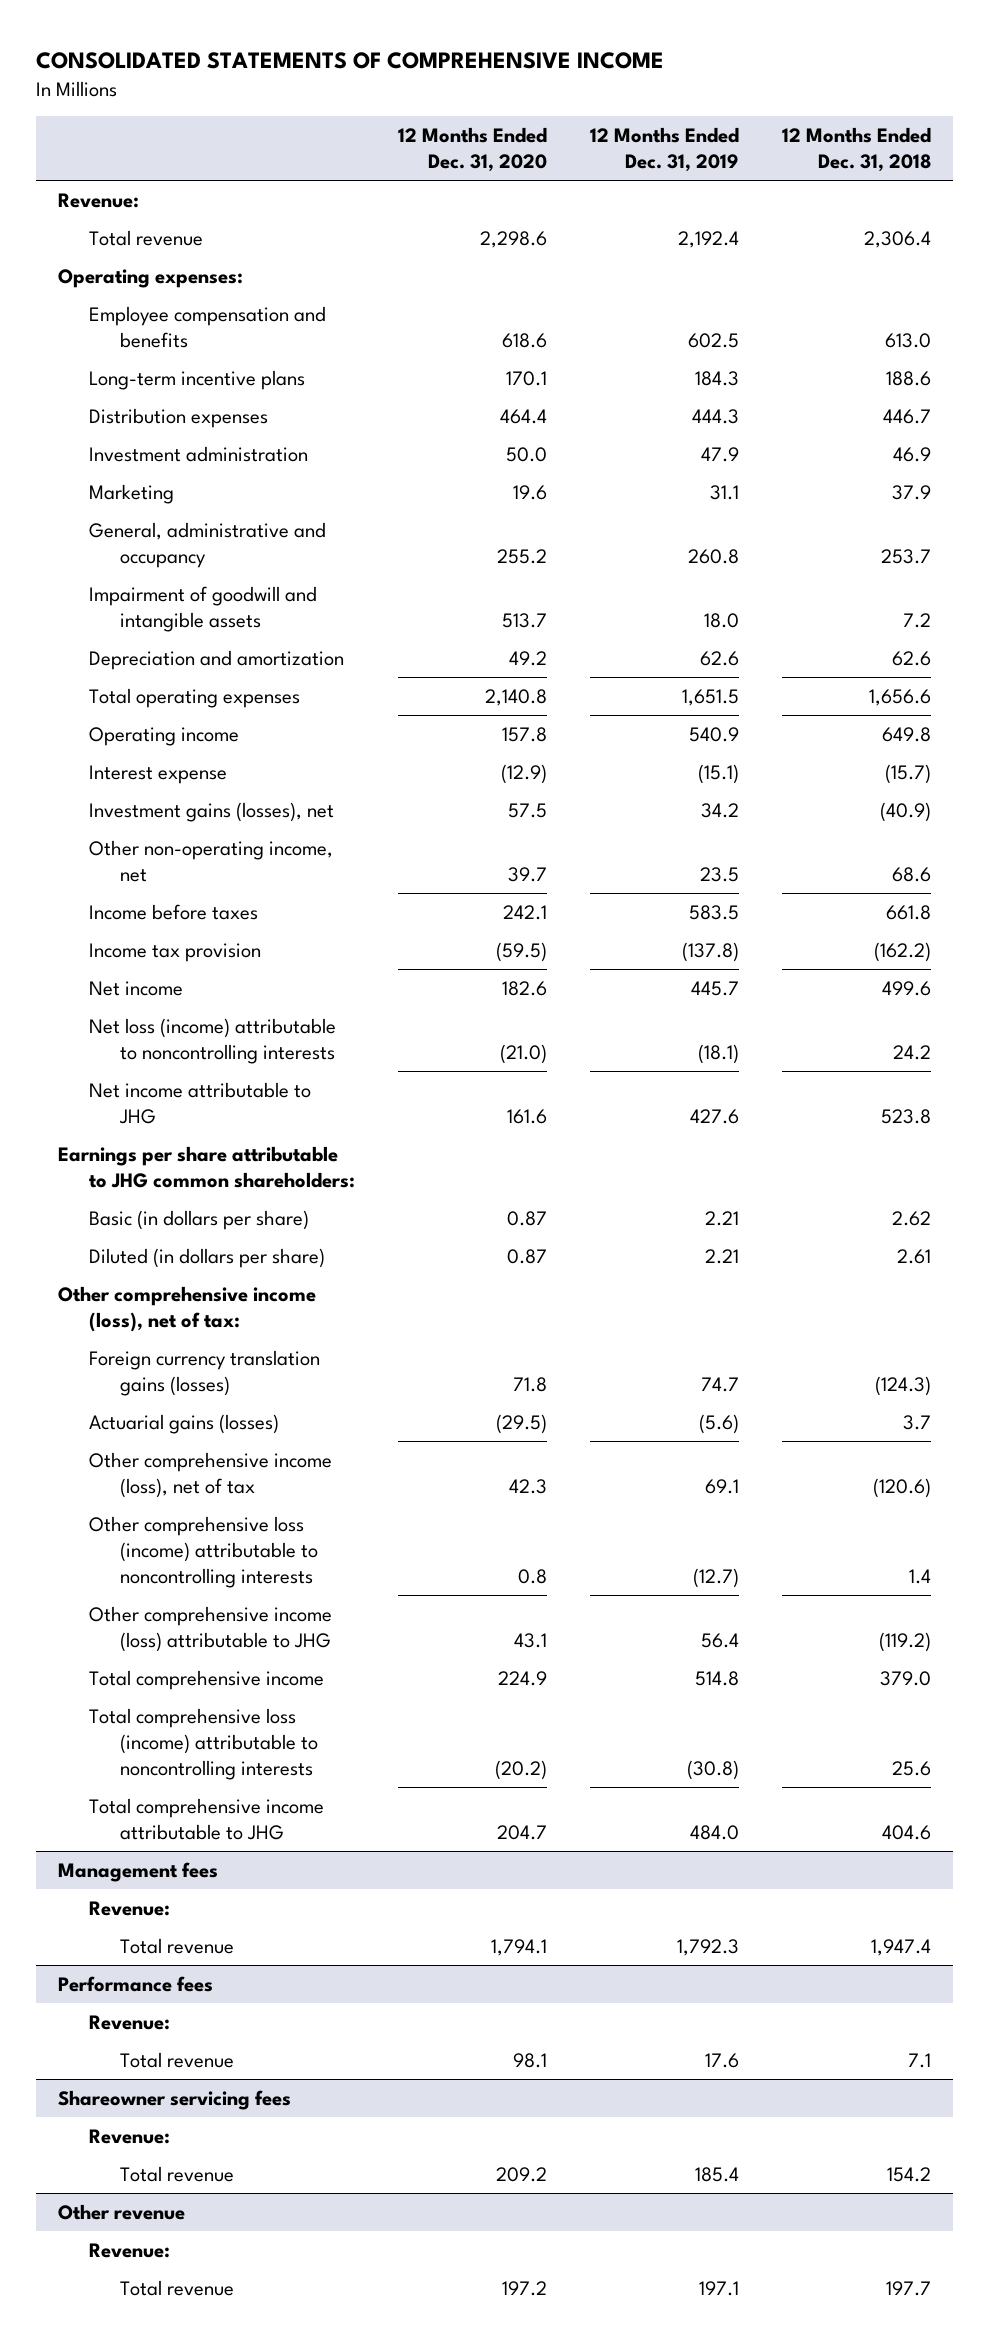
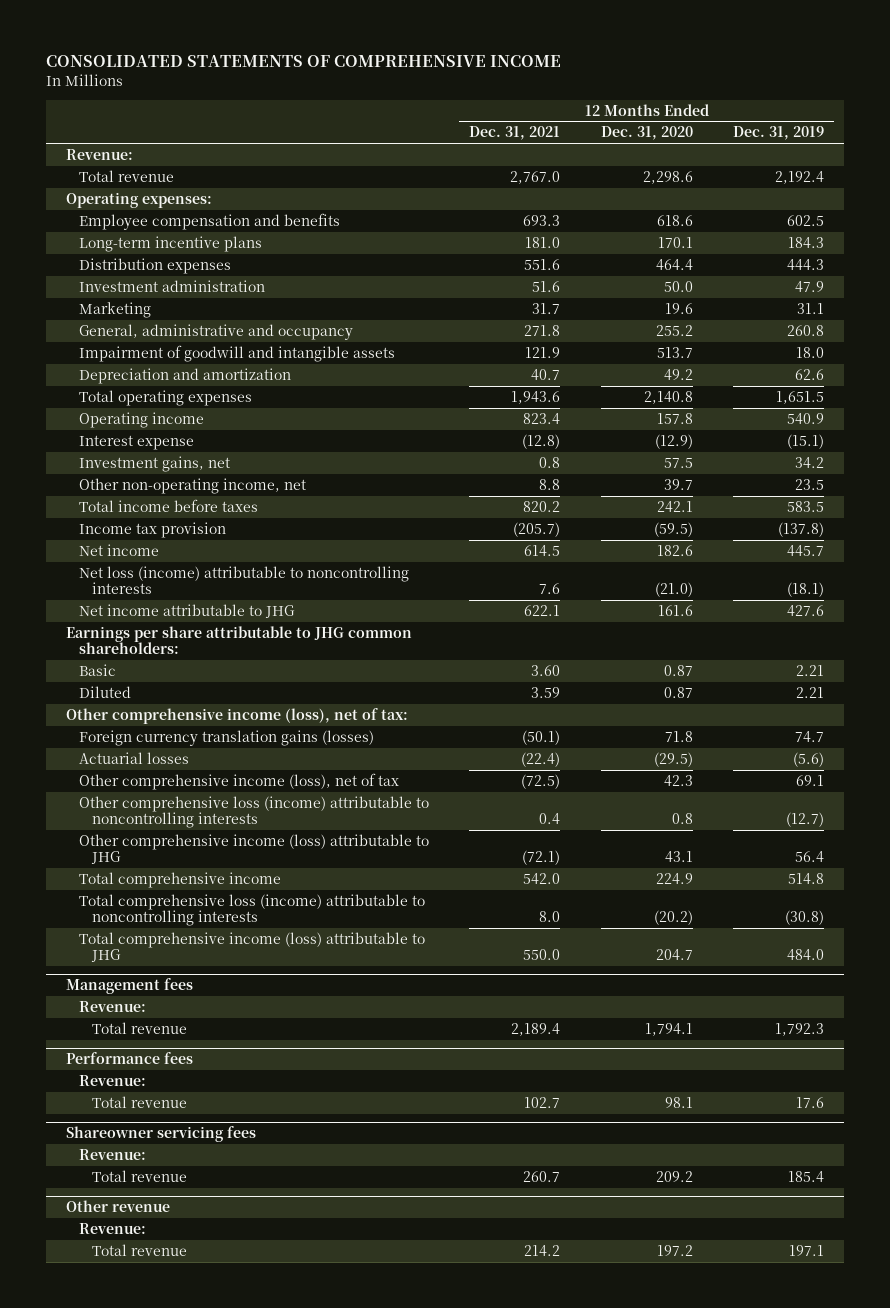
- | 12 Months Ended Dec. 31, 2020 | 12 Months Ended Dec. 31, 2019 | 12 Months Ended Dec. 31, 2018
+ | 12 Months Ended Dec. 31, 2021 | 12 Months Ended Dec. 31, 2020 | 12 Months Ended Dec. 31, 2019
- Investment gains (losses), net | 57.5 | 34.2 | (40.9)
+ Investment gains, net | 0.8 | 57.5 | 34.2
- Income before taxes | 242.1 | 583.5 | 661.8
+ Total income before taxes | 820.2 | 242.1 | 583.5
- Basic (in dollars per share) | 0.87 | 2.21 | 2.62
- Diluted (in dollars per share) | 0.87 | 2.21 | 2.61
+ Basic | 3.60 | 0.87 | 2.21
+ Diluted | 3.59 | 0.87 | 2.21
- Actuarial gains (losses) | (29.5) | (5.6) | 3.7
+ Actuarial losses | (22.4) | (29.5) | (5.6)
- Total comprehensive income attributable to JHG | 204.7 | 484.0 | 404.6
+ Total comprehensive income (loss) attributable to JHG | 550.0 | 204.7 | 484.0

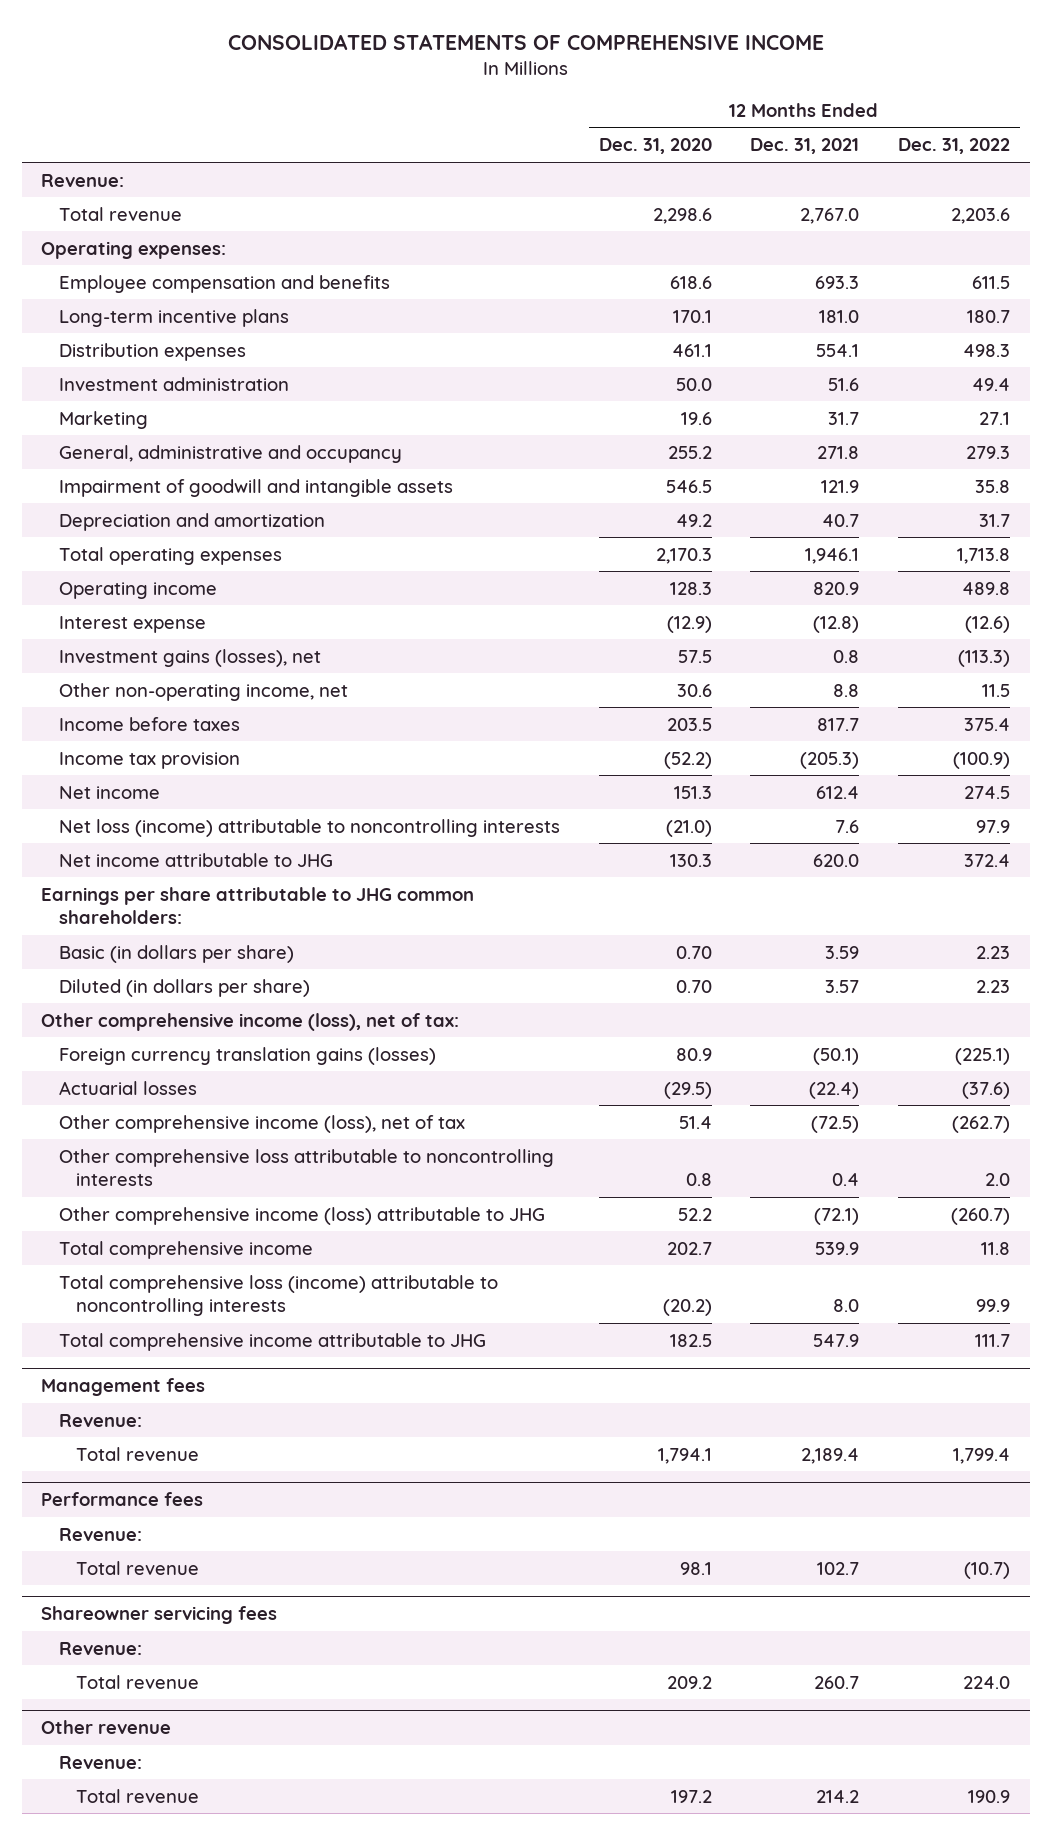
- | 12 Months Ended Dec. 31, 2021 | 12 Months Ended Dec. 31, 2020 | 12 Months Ended Dec. 31, 2019
+ | 12 Months Ended Dec. 31, 2020 | 12 Months Ended Dec. 31, 2021 | 12 Months Ended Dec. 31, 2022
- Distribution expenses | 551.6 | 464.4 | 444.3
+ Distribution expenses | 461.1 | 554.1 | 498.3
- Impairment of goodwill and intangible assets | 121.9 | 513.7 | 18.0
+ Impairment of goodwill and intangible assets | 546.5 | 121.9 | 35.8
- Total operating expenses | 1,943.6 | 2,140.8 | 1,651.5
- Operating income | 823.4 | 157.8 | 540.9
+ Total operating expenses | 2,170.3 | 1,946.1 | 1,713.8
+ Operating income | 128.3 | 820.9 | 489.8
- Investment gains, net | 0.8 | 57.5 | 34.2
- Other non-operating income, net | 8.8 | 39.7 | 23.5
- Total income before taxes | 820.2 | 242.1 | 583.5
- Income tax provision | (205.7) | (59.5) | (137.8)
- Net income | 614.5 | 182.6 | 445.7
+ Investment gains (losses), net | 57.5 | 0.8 | (113.3)
+ Other non-operating income, net | 30.6 | 8.8 | 11.5
+ Income before taxes | 203.5 | 817.7 | 375.4
+ Income tax provision | (52.2) | (205.3) | (100.9)
+ Net income | 151.3 | 612.4 | 274.5
- Net income attributable to JHG | 622.1 | 161.6 | 427.6
+ Net income attributable to JHG | 130.3 | 620.0 | 372.4
- Basic | 3.60 | 0.87 | 2.21
- Diluted | 3.59 | 0.87 | 2.21
+ Basic (in dollars per share) | 0.70 | 3.59 | 2.23
+ Diluted (in dollars per share) | 0.70 | 3.57 | 2.23
- Foreign currency translation gains (losses) | (50.1) | 71.8 | 74.7
+ Foreign currency translation gains (losses) | 80.9 | (50.1) | (225.1)
- Other comprehensive income (loss), net of tax | (72.5) | 42.3 | 69.1
- Other comprehensive loss (income) attributable to noncontrolling interests | 0.4 | 0.8 | (12.7)
- Other comprehensive income (loss) attributable to JHG | (72.1) | 43.1 | 56.4
- Total comprehensive income | 542.0 | 224.9 | 514.8
+ Other comprehensive income (loss), net of tax | 51.4 | (72.5) | (262.7)
+ Other comprehensive loss attributable to noncontrolling interests | 0.8 | 0.4 | 2.0
+ Other comprehensive income (loss) attributable to JHG | 52.2 | (72.1) | (260.7)
+ Total comprehensive income | 202.7 | 539.9 | 11.8
- Total comprehensive income (loss) attributable to JHG | 550.0 | 204.7 | 484.0
+ Total comprehensive income attributable to JHG | 182.5 | 547.9 | 111.7

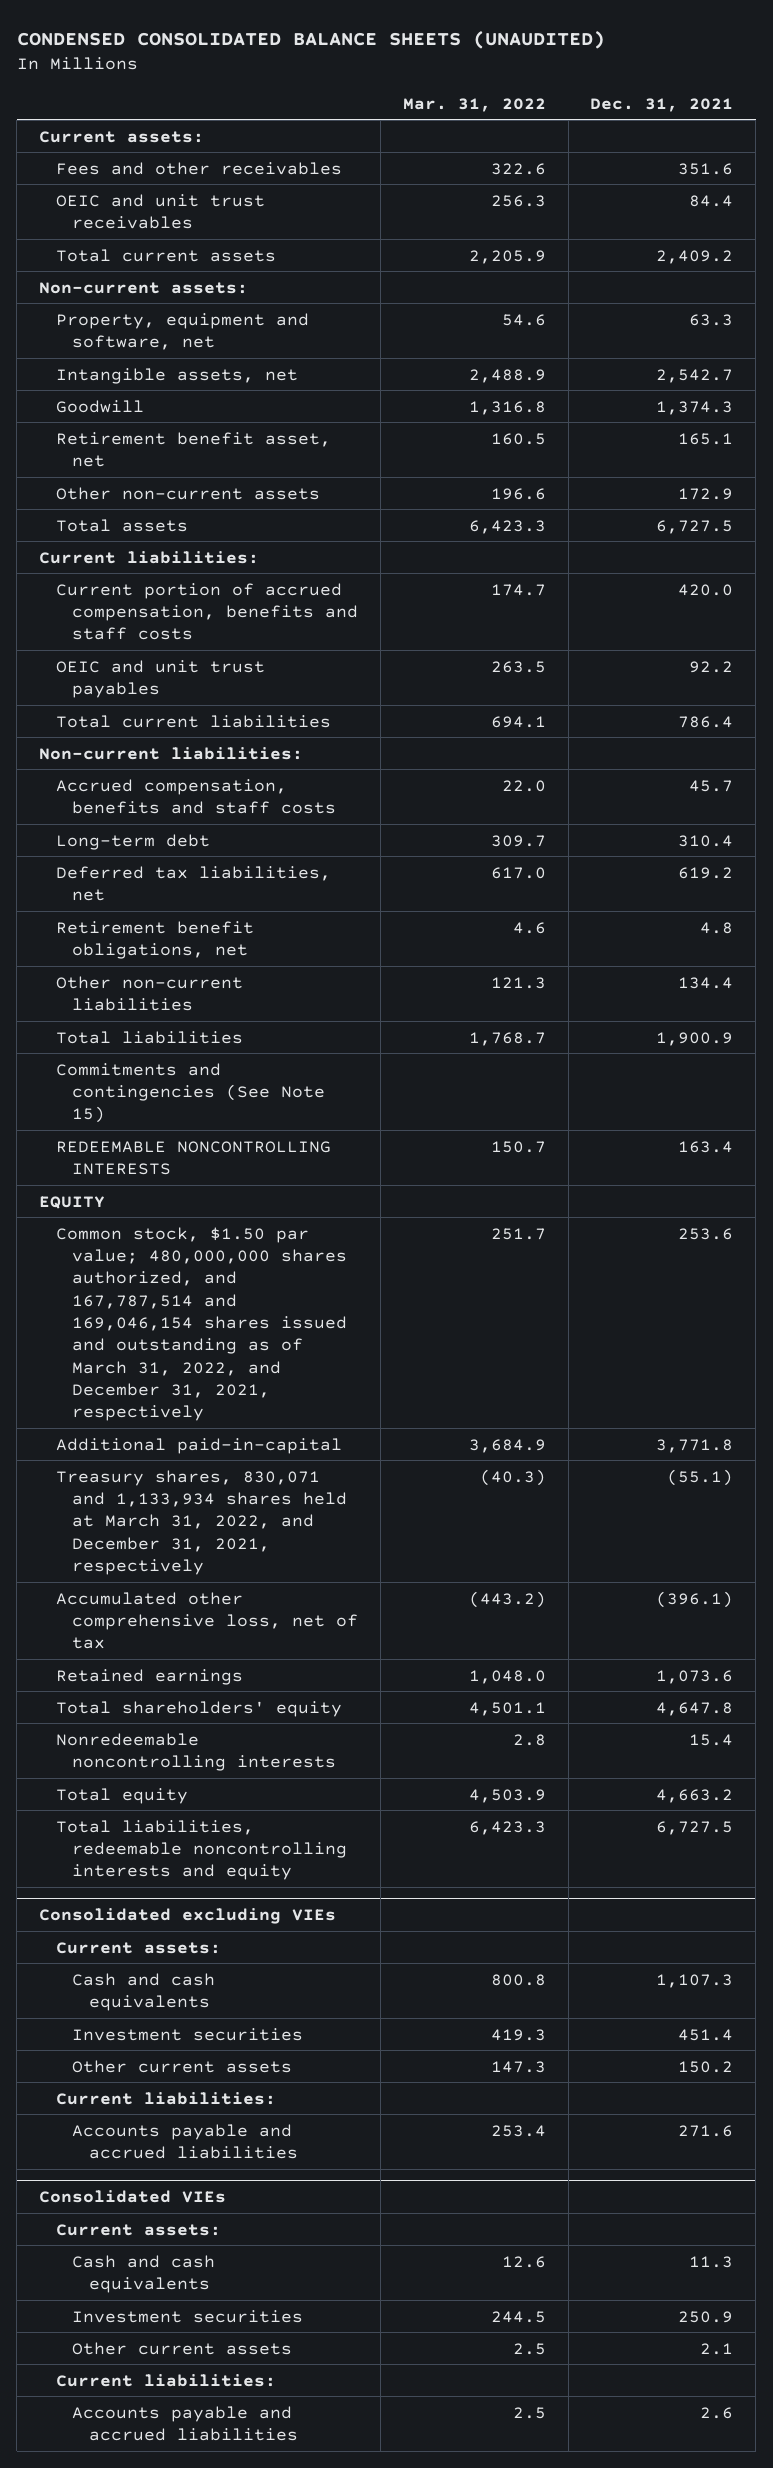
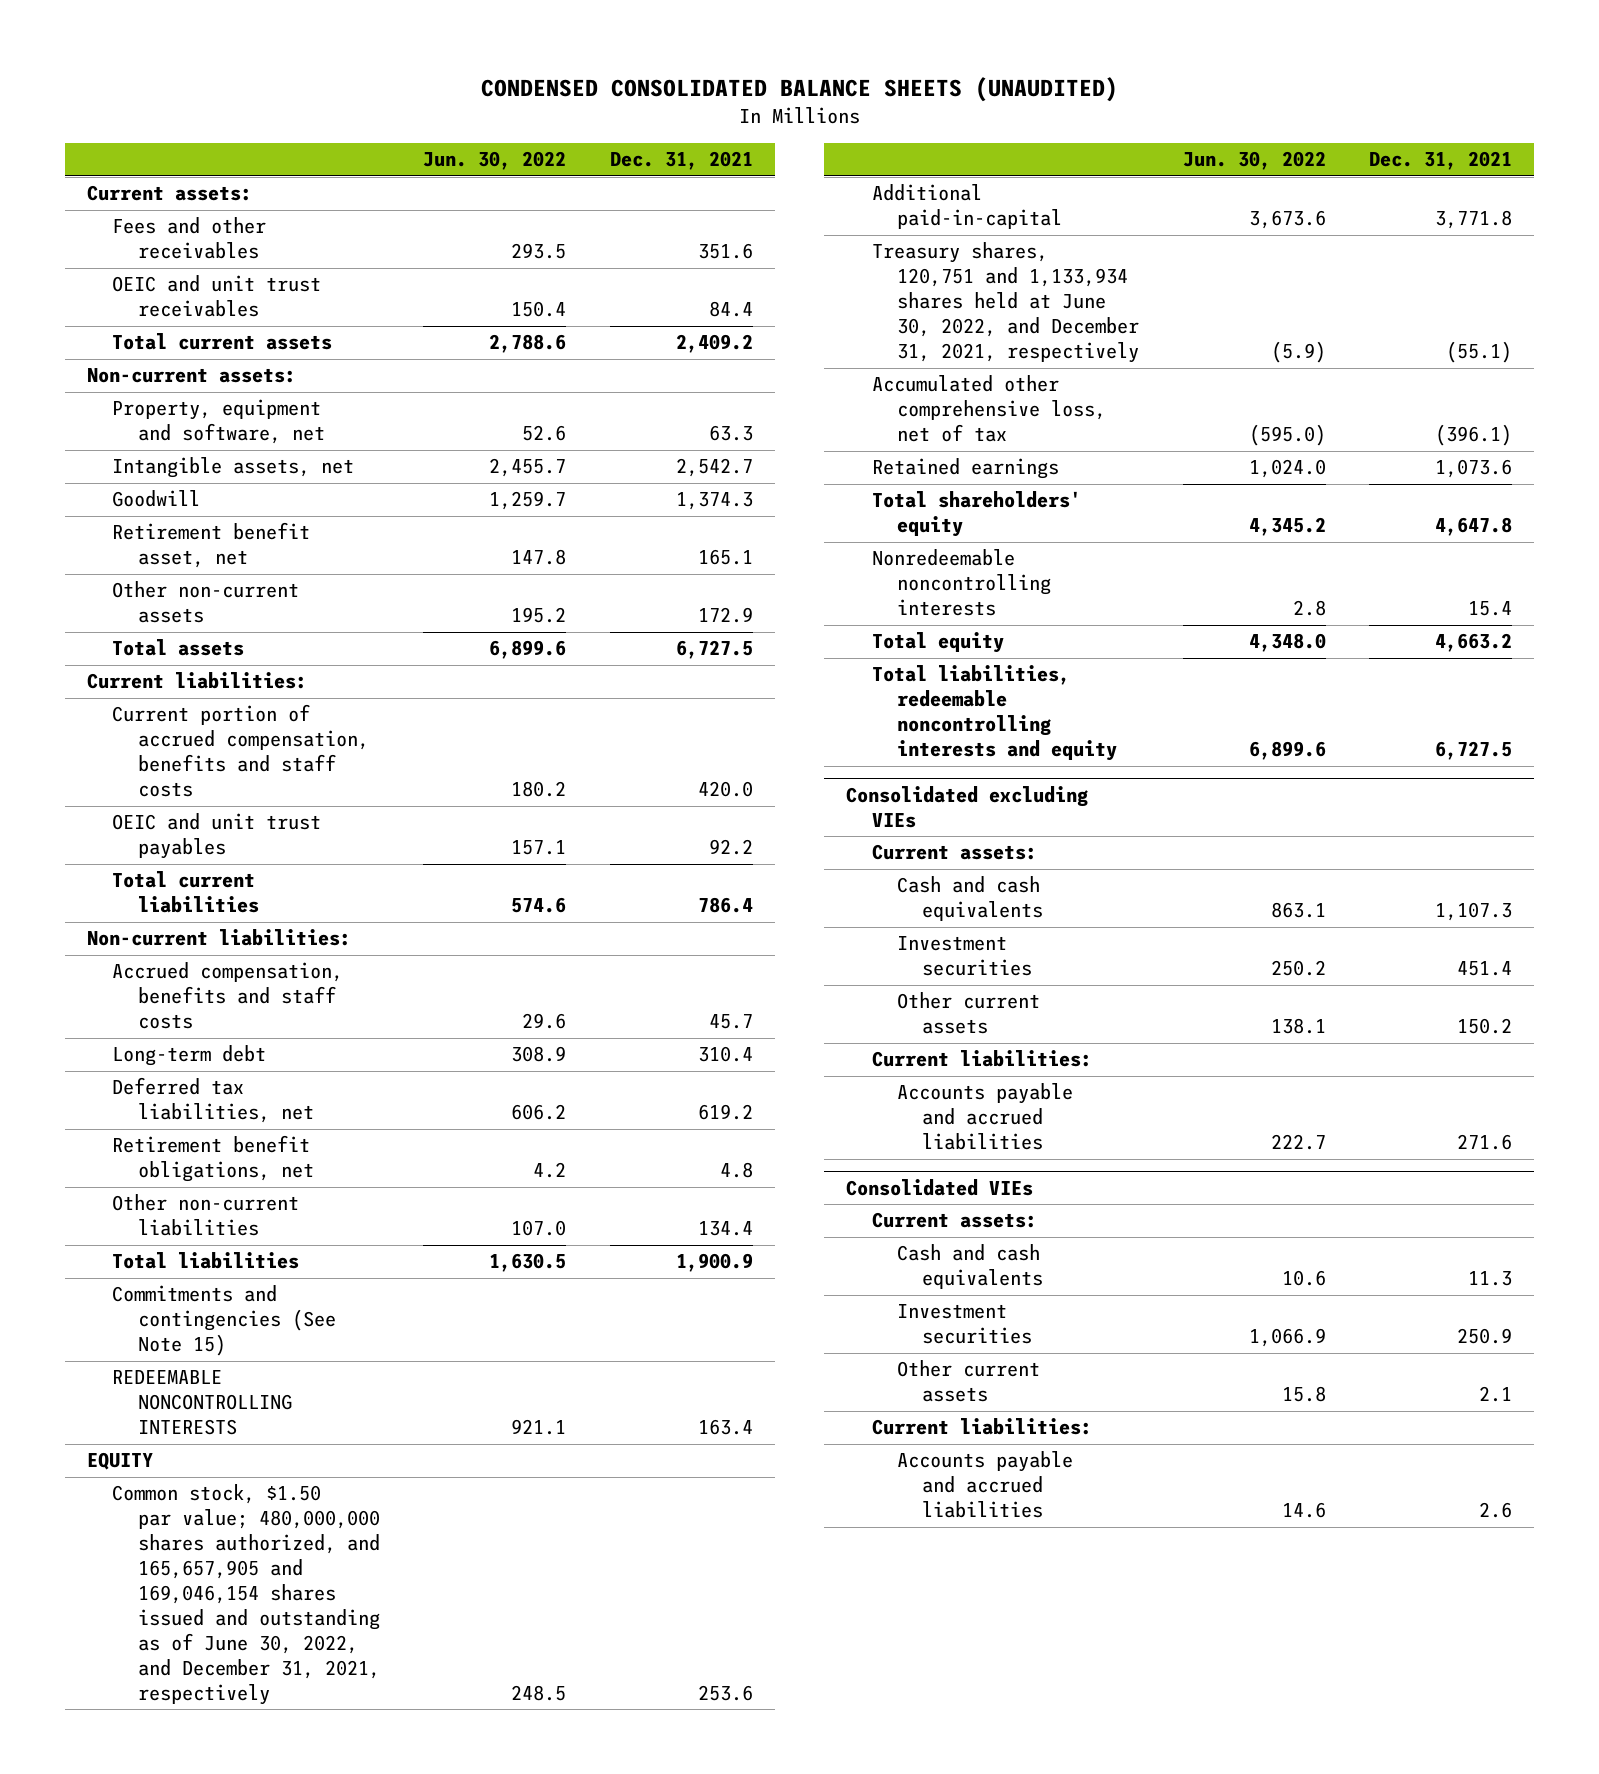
- | Mar. 31, 2022 | Dec. 31, 2021
+ | Jun. 30, 2022 | Dec. 31, 2021
- Common stock, $1.50 par value; 480,000,000 shares authorized, and 167,787,514 and 169,046,154 shares issued and outstanding as of March 31, 2022, and December 31, 2021, respectively | 251.7 | 253.6
+ Common stock, $1.50 par value; 480,000,000 shares authorized, and 165,657,905 and 169,046,154 shares issued and outstanding as of June 30, 2022, and December 31, 2021, respectively | 248.5 | 253.6
- Treasury shares, 830,071 and 1,133,934 shares held at March 31, 2022, and December 31, 2021, respectively | (40.3) | (55.1)
+ Treasury shares, 120,751 and 1,133,934 shares held at June 30, 2022, and December 31, 2021, respectively | (5.9) | (55.1)

